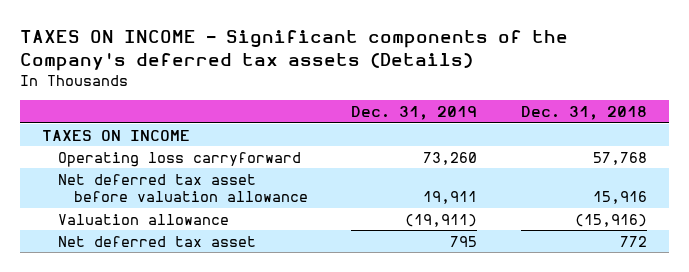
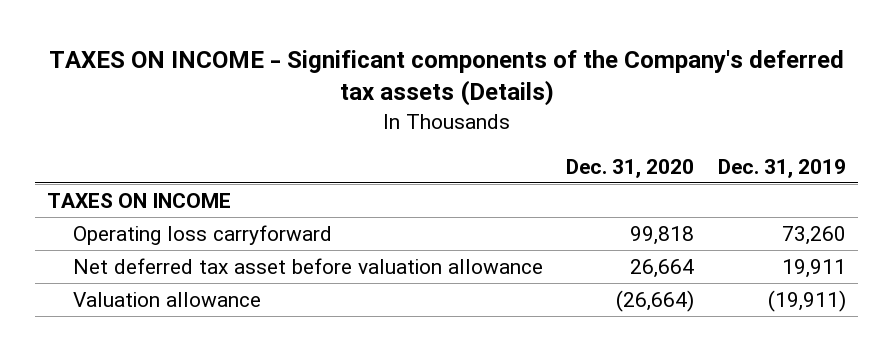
- | Dec. 31, 2019 | Dec. 31, 2018
+ | Dec. 31, 2020 | Dec. 31, 2019
- Net deferred tax asset | 795 | 772

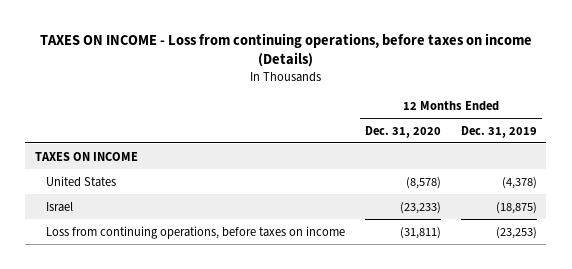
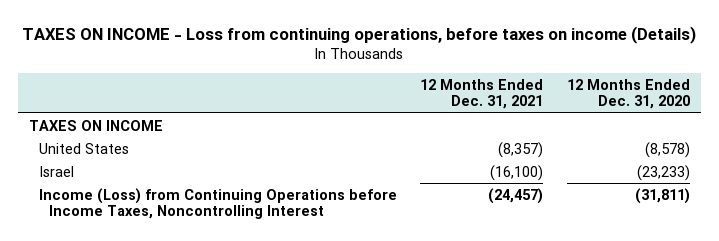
- | 12 Months Ended Dec. 31, 2020 | 12 Months Ended Dec. 31, 2019
+ | 12 Months Ended Dec. 31, 2021 | 12 Months Ended Dec. 31, 2020
- Loss from continuing operations, before taxes on income | (31,811) | (23,253)
+ Income (Loss) from Continuing Operations before Income Taxes, Noncontrolling Interest | (24,457) | (31,811)

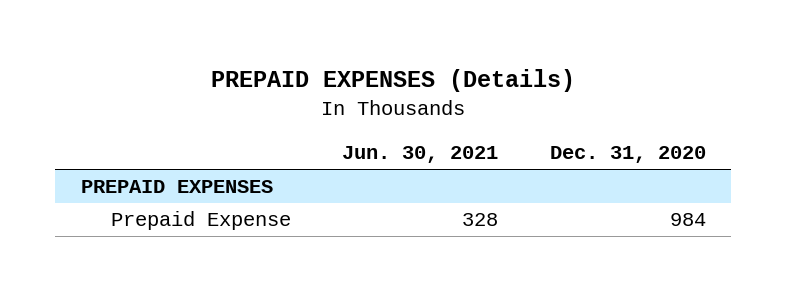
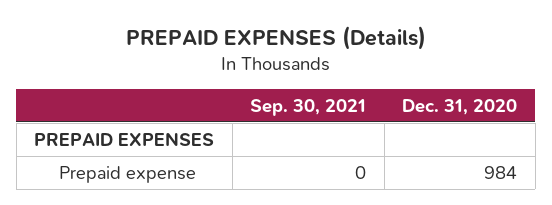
- | Jun. 30, 2021 | Dec. 31, 2020
+ | Sep. 30, 2021 | Dec. 31, 2020
- Prepaid Expense | 328 | 984
+ Prepaid expense | 0 | 984

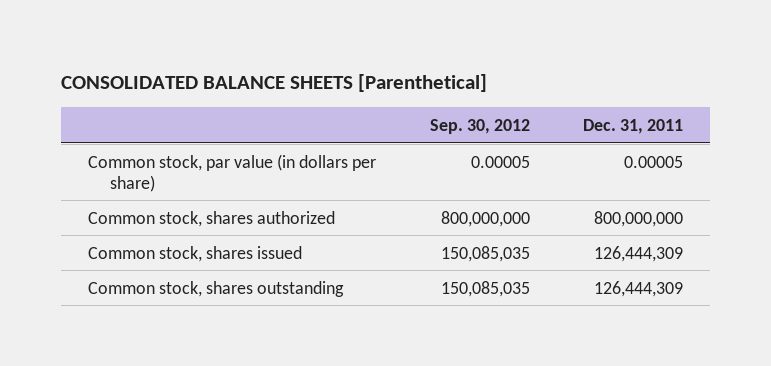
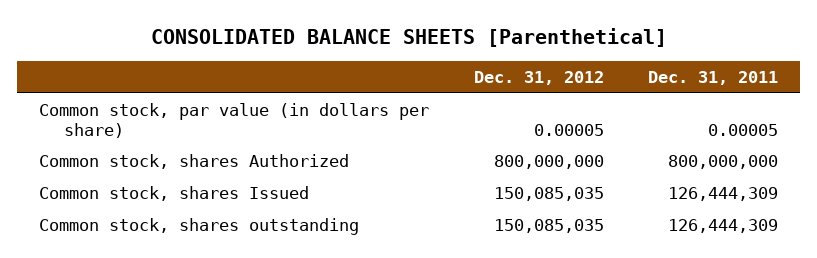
- | Sep. 30, 2012 | Dec. 31, 2011
+ | Dec. 31, 2012 | Dec. 31, 2011
- Common stock, shares authorized | 800,000,000 | 800,000,000
- Common stock, shares issued | 150,085,035 | 126,444,309
+ Common stock, shares Authorized | 800,000,000 | 800,000,000
+ Common stock, shares Issued | 150,085,035 | 126,444,309

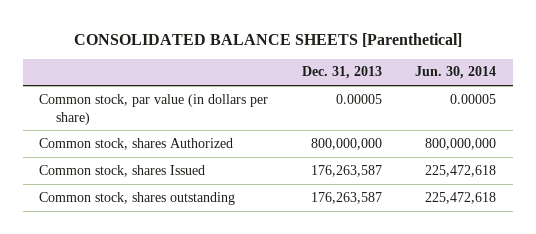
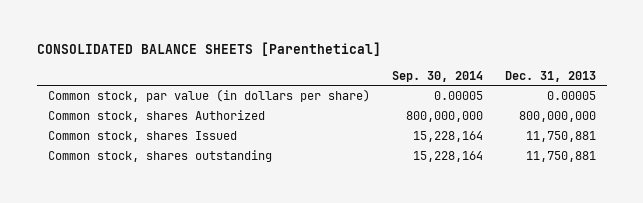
- | Dec. 31, 2013 | Jun. 30, 2014
+ | Sep. 30, 2014 | Dec. 31, 2013
- Common stock, shares Issued | 176,263,587 | 225,472,618
- Common stock, shares outstanding | 176,263,587 | 225,472,618
+ Common stock, shares Issued | 15,228,164 | 11,750,881
+ Common stock, shares outstanding | 15,228,164 | 11,750,881

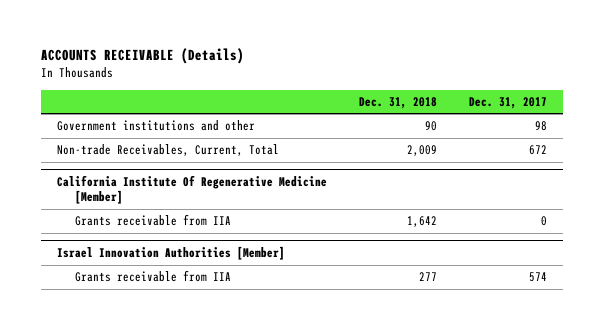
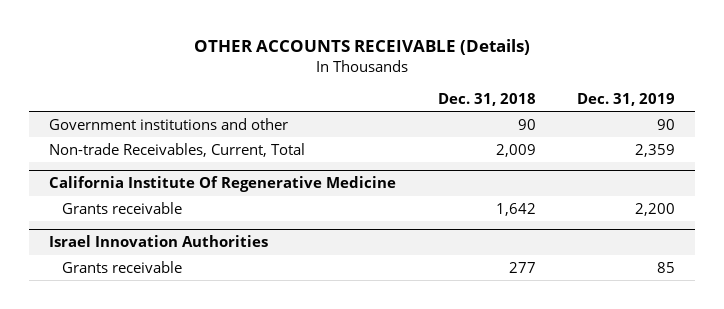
- ACCOUNTS RECEIVABLE (Details)
+ OTHER ACCOUNTS RECEIVABLE (Details)
- | Dec. 31, 2018 | Dec. 31, 2017
+ | Dec. 31, 2018 | Dec. 31, 2019
- California Institute Of Regenerative Medicine [Member]
- Grants receivable from IIA | 1,642 | 0
- Israel Innovation Authorities [Member]
- Grants receivable from IIA | 277 | 574
+ California Institute Of Regenerative Medicine
+ Grants receivable | 1,642 | 2,200
+ Israel Innovation Authorities
+ Grants receivable | 277 | 85

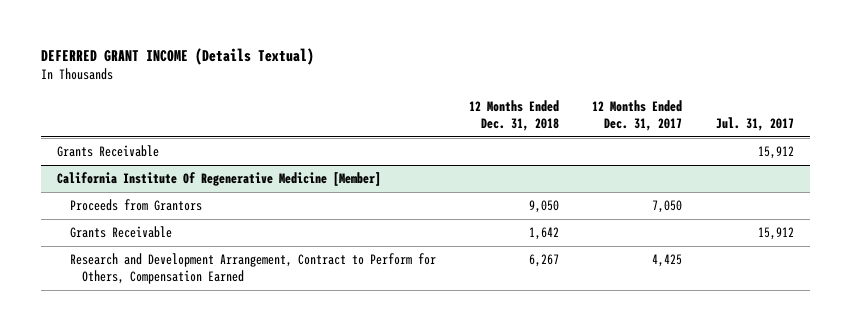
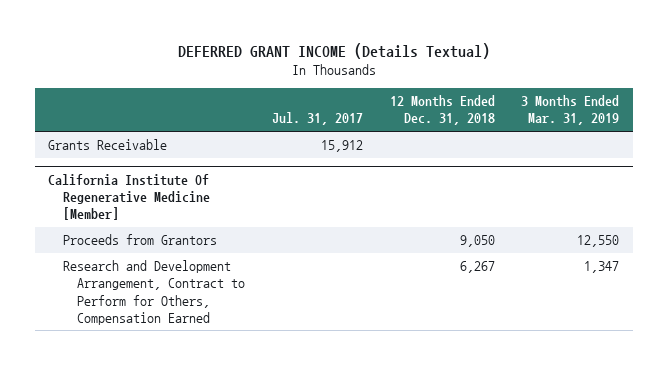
- | 12 Months Ended Dec. 31, 2018 | 12 Months Ended Dec. 31, 2017 | Jul. 31, 2017
+ | Jul. 31, 2017 | 12 Months Ended Dec. 31, 2018 | 3 Months Ended Mar. 31, 2019
@ California Institute Of Regenerative Medicine [Member]
- Grants Receivable | 1,642 | | 15,912

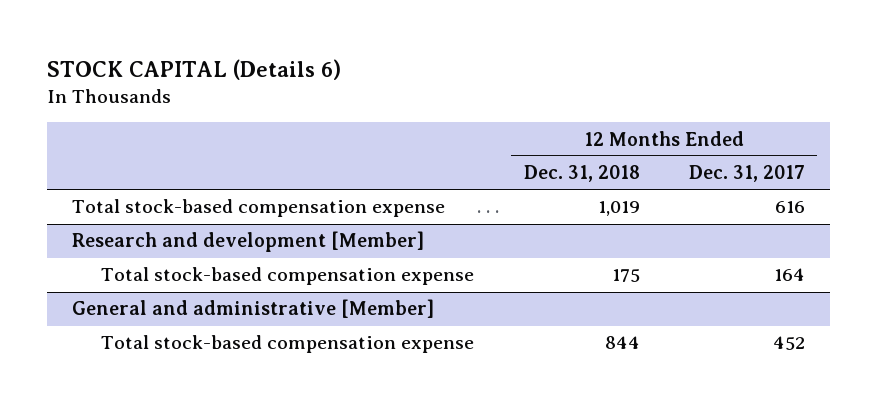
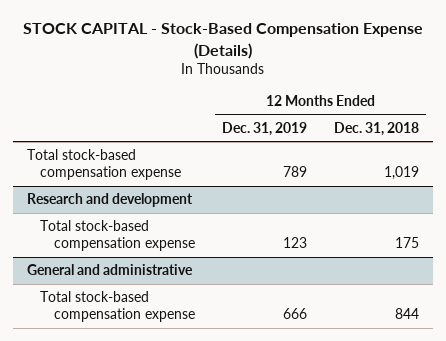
- STOCK CAPITAL (Details 6)
+ STOCK CAPITAL - Stock-Based Compensation Expense (Details)
- | 12 Months Ended Dec. 31, 2018 | 12 Months Ended Dec. 31, 2017
+ | 12 Months Ended Dec. 31, 2019 | 12 Months Ended Dec. 31, 2018
- Research and development [Member]
+ Research and development
- General and administrative [Member]
+ General and administrative

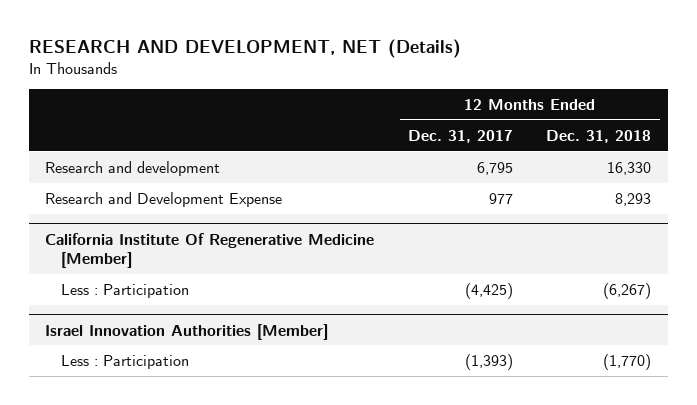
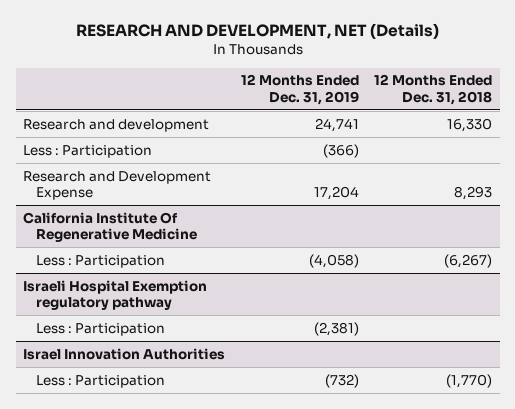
- | 12 Months Ended Dec. 31, 2017 | 12 Months Ended Dec. 31, 2018
+ | 12 Months Ended Dec. 31, 2019 | 12 Months Ended Dec. 31, 2018
+ Less : Participation | (366) |
- California Institute Of Regenerative Medicine [Member]
+ California Institute Of Regenerative Medicine
- Israel Innovation Authorities [Member]
+ Israeli Hospital Exemption regulatory pathway
+ Less : Participation | (2,381) |
+ Israel Innovation Authorities

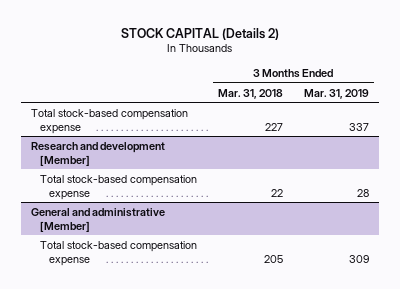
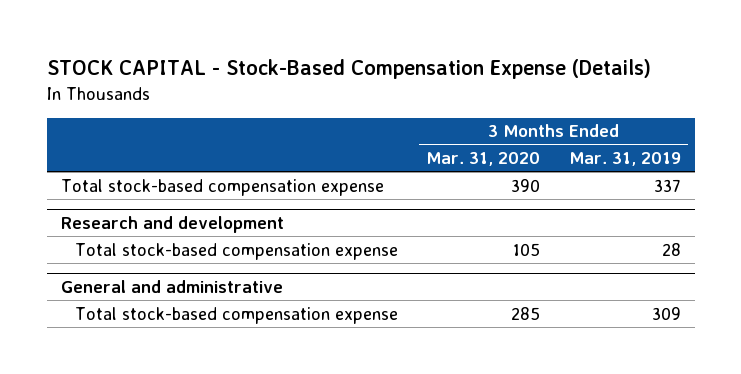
- STOCK CAPITAL (Details 2)
+ STOCK CAPITAL - Stock-Based Compensation Expense (Details)
- | 3 Months Ended Mar. 31, 2018 | 3 Months Ended Mar. 31, 2019
+ | 3 Months Ended Mar. 31, 2020 | 3 Months Ended Mar. 31, 2019
- Research and development [Member]
+ Research and development
- General and administrative [Member]
+ General and administrative

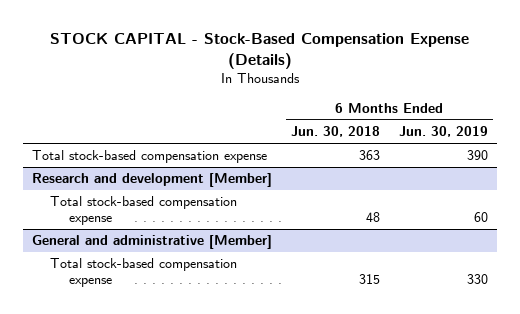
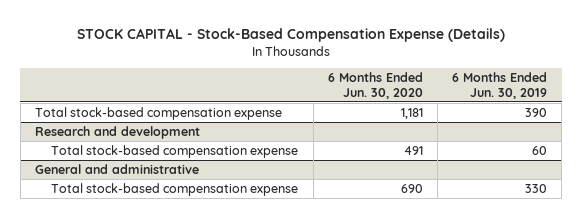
- | 6 Months Ended Jun. 30, 2018 | 6 Months Ended Jun. 30, 2019
+ | 6 Months Ended Jun. 30, 2020 | 6 Months Ended Jun. 30, 2019
- Research and development [Member]
+ Research and development
- General and administrative [Member]
+ General and administrative

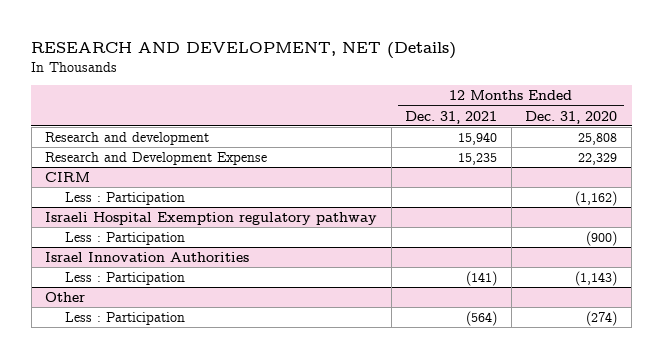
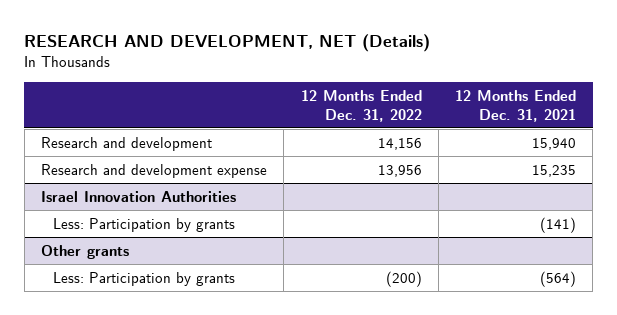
- | 12 Months Ended Dec. 31, 2021 | 12 Months Ended Dec. 31, 2020
+ | 12 Months Ended Dec. 31, 2022 | 12 Months Ended Dec. 31, 2021
- Research and Development Expense | 15,235 | 22,329
- CIRM
- Less : Participation | | (1,162)
- Israeli Hospital Exemption regulatory pathway
- Less : Participation | | (900)
+ Research and development expense | 13,956 | 15,235
@ Israel Innovation Authorities
- Less : Participation | (141) | (1,143)
- Other
- Less : Participation | (564) | (274)
@ Israel Innovation Authorities
+ Less: Participation by grants | | (141)
+ Other grants
+ Less: Participation by grants | (200) | (564)

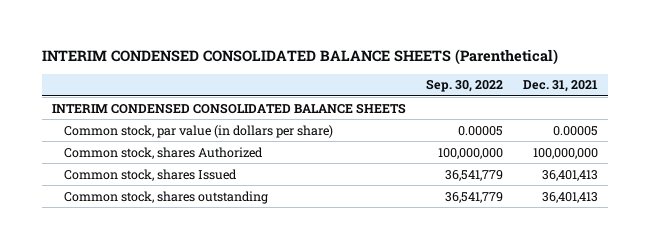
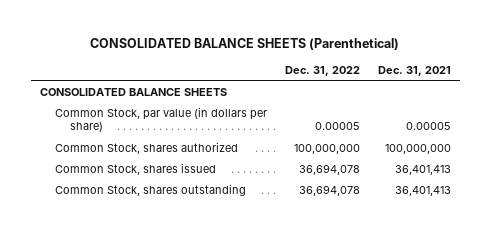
- INTERIM CONDENSED CONSOLIDATED BALANCE SHEETS (Parenthetical)
+ CONSOLIDATED BALANCE SHEETS (Parenthetical)
- | Sep. 30, 2022 | Dec. 31, 2021
+ | Dec. 31, 2022 | Dec. 31, 2021
- INTERIM CONDENSED CONSOLIDATED BALANCE SHEETS
- Common stock, par value (in dollars per share) | 0.00005 | 0.00005
- Common stock, shares Authorized | 100,000,000 | 100,000,000
- Common stock, shares Issued | 36,541,779 | 36,401,413
- Common stock, shares outstanding | 36,541,779 | 36,401,413
+ CONSOLIDATED BALANCE SHEETS
+ Common Stock, par value (in dollars per share) | 0.00005 | 0.00005
+ Common Stock, shares authorized | 100,000,000 | 100,000,000
+ Common Stock, shares issued | 36,694,078 | 36,401,413
+ Common Stock, shares outstanding | 36,694,078 | 36,401,413

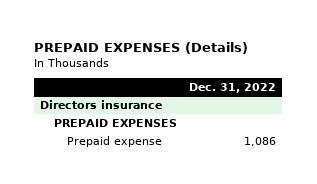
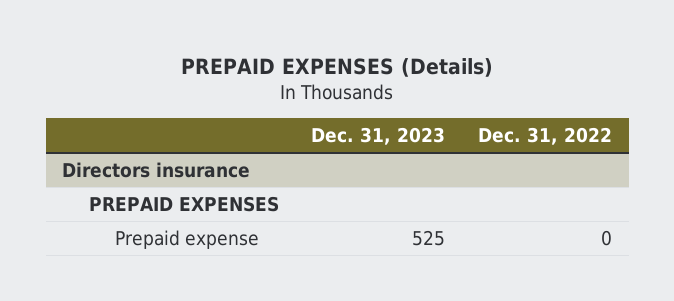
- | Dec. 31, 2022
+ | Dec. 31, 2023 | Dec. 31, 2022
@ Directors insurance
- Prepaid expense | 1,086
+ Prepaid expense | 525 | 0

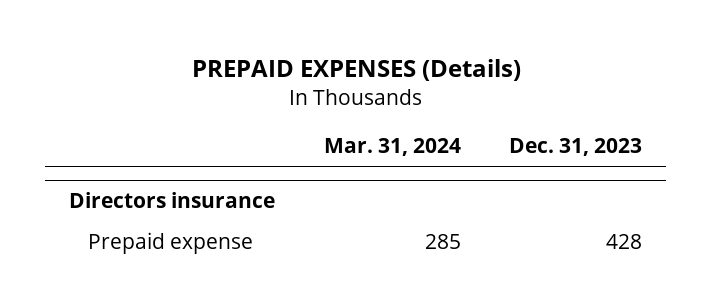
- | Dec. 31, 2023 | Dec. 31, 2022
+ | Mar. 31, 2024 | Dec. 31, 2023
@ Directors insurance
- PREPAID EXPENSES
- Prepaid expense | 525 | 0
+ Prepaid expense | 285 | 428

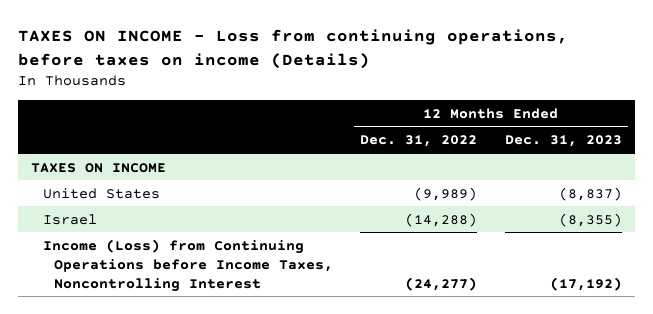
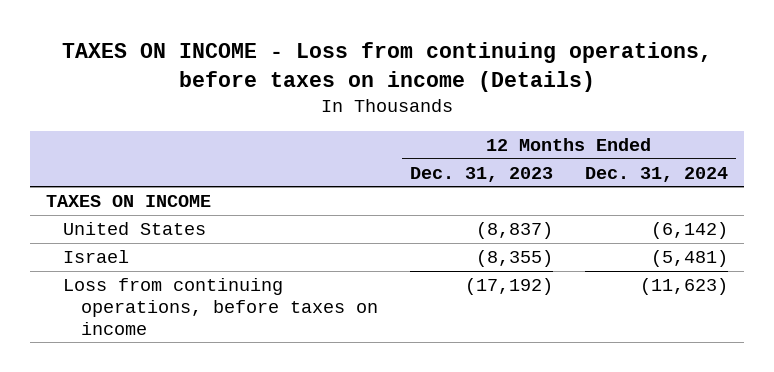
- | 12 Months Ended Dec. 31, 2022 | 12 Months Ended Dec. 31, 2023
+ | 12 Months Ended Dec. 31, 2023 | 12 Months Ended Dec. 31, 2024
- Income (Loss) from Continuing Operations before Income Taxes, Noncontrolling Interest | (24,277) | (17,192)
+ Loss from continuing operations, before taxes on income | (17,192) | (11,623)

